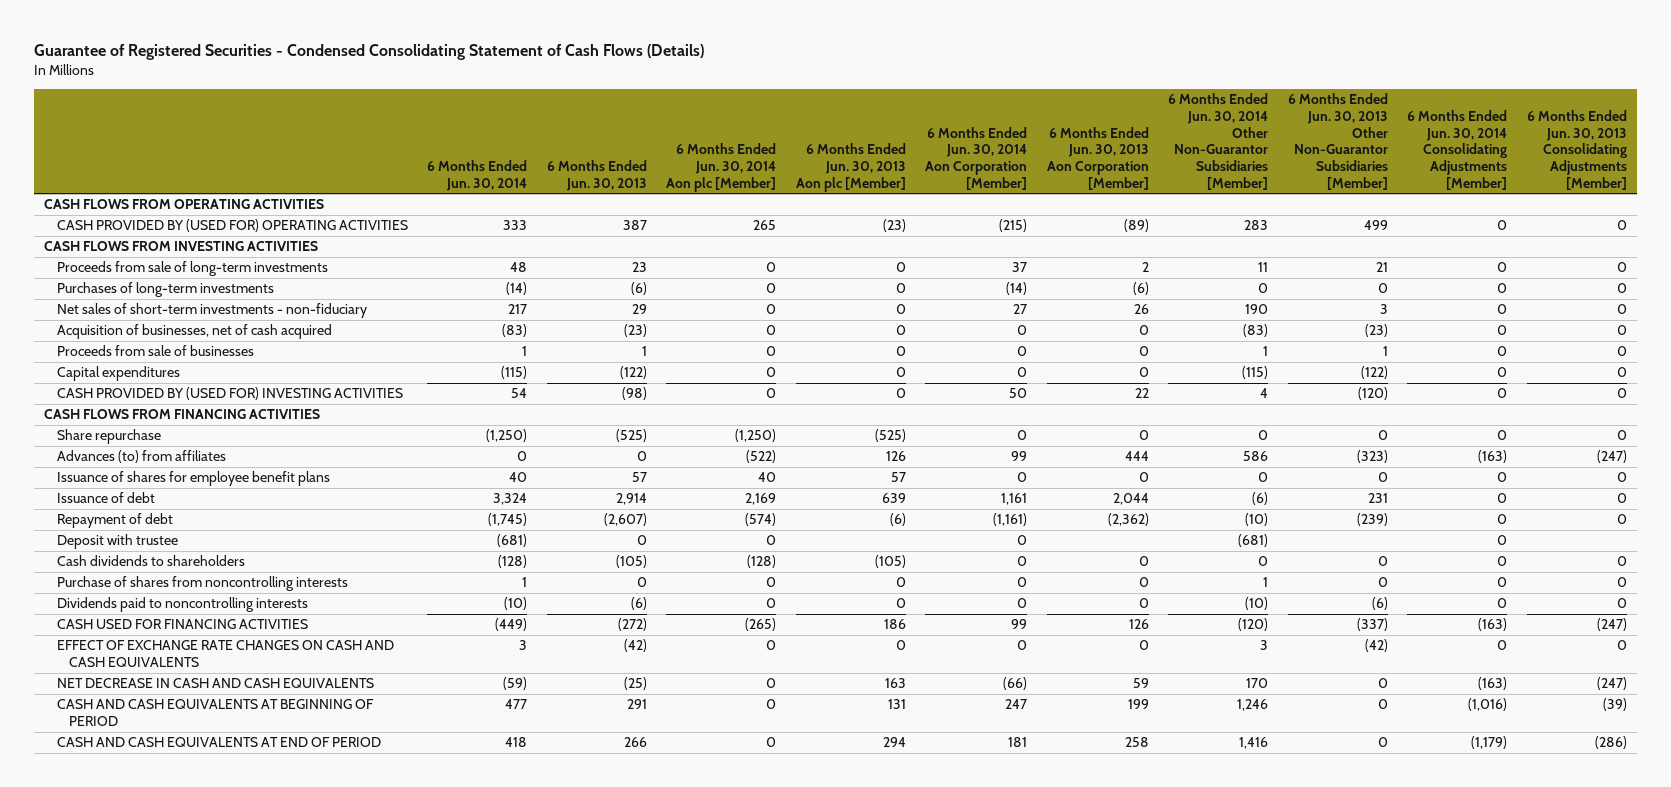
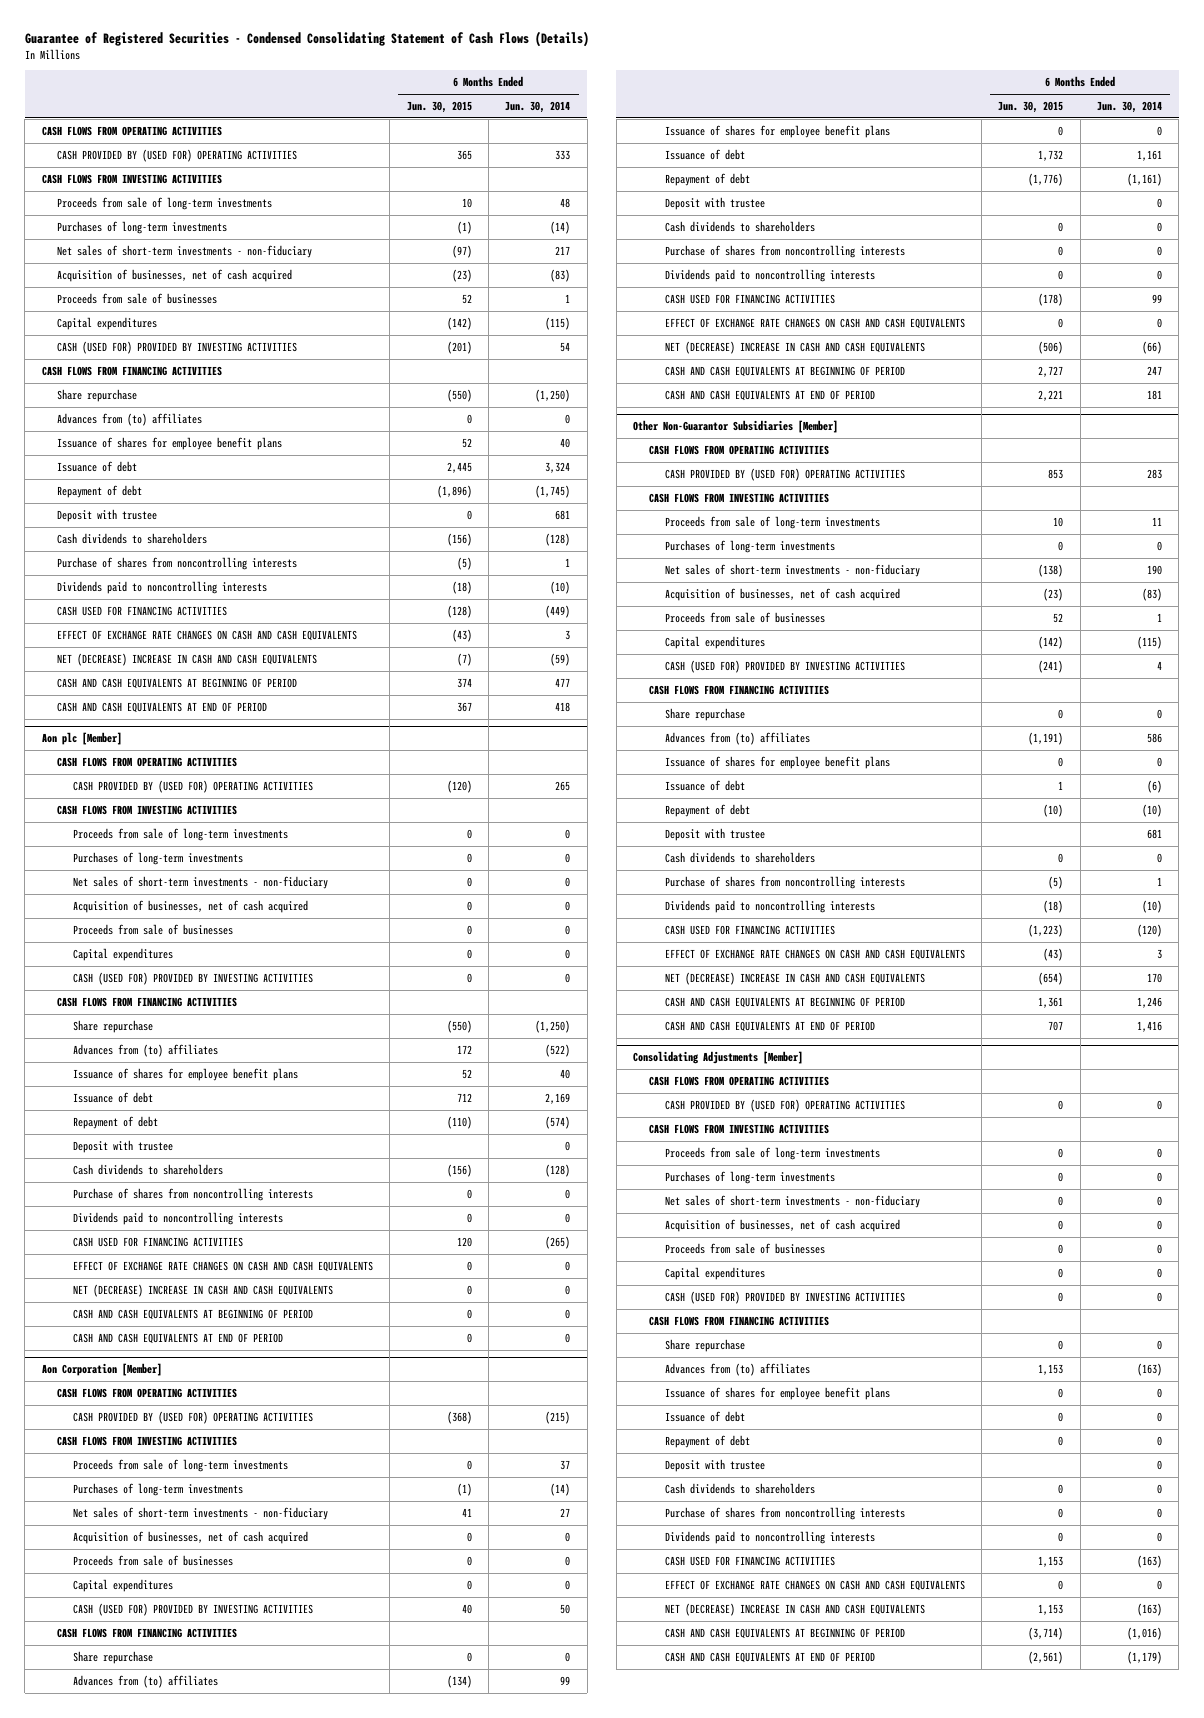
- | 6 Months Ended Jun. 30, 2014 | 6 Months Ended Jun. 30, 2013 | 6 Months Ended Jun. 30, 2014 Aon plc [Member] | 6 Months Ended Jun. 30, 2013 Aon plc [Member] | 6 Months Ended Jun. 30, 2014 Aon Corporation [Member] | 6 Months Ended Jun. 30, 2013 Aon Corporation [Member] | 6 Months Ended Jun. 30, 2014 Other Non-Guarantor Subsidiaries [Member] | 6 Months Ended Jun. 30, 2013 Other Non-Guarantor Subsidiaries [Member] | 6 Months Ended Jun. 30, 2014 Consolidating Adjustments [Member] | 6 Months Ended Jun. 30, 2013 Consolidating Adjustments [Member]
+ | 6 Months Ended Jun. 30, 2015 | 6 Months Ended Jun. 30, 2014
- CASH PROVIDED BY (USED FOR) INVESTING ACTIVITIES | 54 | (98) | 0 | 0 | 50 | 22 | 4 | (120) | 0 | 0
+ CASH (USED FOR) PROVIDED BY INVESTING ACTIVITIES | (201) | 54
- Advances (to) from affiliates | 0 | 0 | (522) | 126 | 99 | 444 | 586 | (323) | (163) | (247)
+ Advances from (to) affiliates | 0 | 0
- Deposit with trustee | (681) | 0 | 0 | | 0 | | (681) | | 0 |
+ Deposit with trustee | 0 | 681
- NET DECREASE IN CASH AND CASH EQUIVALENTS | (59) | (25) | 0 | 163 | (66) | 59 | 170 | 0 | (163) | (247)
+ NET (DECREASE) INCREASE IN CASH AND CASH EQUIVALENTS | (7) | (59)
+ Aon plc [Member]
+ CASH FLOWS FROM OPERATING ACTIVITIES
+ CASH PROVIDED BY (USED FOR) OPERATING ACTIVITIES | (120) | 265
+ CASH FLOWS FROM INVESTING ACTIVITIES
+ Proceeds from sale of long-term investments | 0 | 0
+ Purchases of long-term investments | 0 | 0
+ Net sales of short-term investments - non-fiduciary | 0 | 0
+ Acquisition of businesses, net of cash acquired | 0 | 0
+ Proceeds from sale of businesses | 0 | 0
+ Capital expenditures | 0 | 0
+ CASH (USED FOR) PROVIDED BY INVESTING ACTIVITIES | 0 | 0
+ CASH FLOWS FROM FINANCING ACTIVITIES
+ Share repurchase | (550) | (1,250)
+ Advances from (to) affiliates | 172 | (522)
+ Issuance of shares for employee benefit plans | 52 | 40
+ Issuance of debt | 712 | 2,169
+ Repayment of debt | (110) | (574)
+ Deposit with trustee | | 0
+ Cash dividends to shareholders | (156) | (128)
+ Purchase of shares from noncontrolling interests | 0 | 0
+ Dividends paid to noncontrolling interests | 0 | 0
+ CASH USED FOR FINANCING ACTIVITIES | 120 | (265)
+ EFFECT OF EXCHANGE RATE CHANGES ON CASH AND CASH EQUIVALENTS | 0 | 0
+ NET (DECREASE) INCREASE IN CASH AND CASH EQUIVALENTS | 0 | 0
+ CASH AND CASH EQUIVALENTS AT BEGINNING OF PERIOD | 0 | 0
+ CASH AND CASH EQUIVALENTS AT END OF PERIOD | 0 | 0
+ Aon Corporation [Member]
+ CASH FLOWS FROM OPERATING ACTIVITIES
+ CASH PROVIDED BY (USED FOR) OPERATING ACTIVITIES | (368) | (215)
+ CASH FLOWS FROM INVESTING ACTIVITIES
+ Proceeds from sale of long-term investments | 0 | 37
+ Purchases of long-term investments | (1) | (14)
+ Net sales of short-term investments - non-fiduciary | 41 | 27
+ Acquisition of businesses, net of cash acquired | 0 | 0
+ Proceeds from sale of businesses | 0 | 0
+ Capital expenditures | 0 | 0
+ CASH (USED FOR) PROVIDED BY INVESTING ACTIVITIES | 40 | 50
+ CASH FLOWS FROM FINANCING ACTIVITIES
+ Share repurchase | 0 | 0
+ Advances from (to) affiliates | (134) | 99
+ Issuance of shares for employee benefit plans | 0 | 0
+ Issuance of debt | 1,732 | 1,161
+ Repayment of debt | (1,776) | (1,161)
+ Deposit with trustee | | 0
+ Cash dividends to shareholders | 0 | 0
+ Purchase of shares from noncontrolling interests | 0 | 0
+ Dividends paid to noncontrolling interests | 0 | 0
+ CASH USED FOR FINANCING ACTIVITIES | (178) | 99
+ EFFECT OF EXCHANGE RATE CHANGES ON CASH AND CASH EQUIVALENTS | 0 | 0
+ NET (DECREASE) INCREASE IN CASH AND CASH EQUIVALENTS | (506) | (66)
+ CASH AND CASH EQUIVALENTS AT BEGINNING OF PERIOD | 2,727 | 247
+ CASH AND CASH EQUIVALENTS AT END OF PERIOD | 2,221 | 181
+ Other Non-Guarantor Subsidiaries [Member]
+ CASH FLOWS FROM OPERATING ACTIVITIES
+ CASH PROVIDED BY (USED FOR) OPERATING ACTIVITIES | 853 | 283
+ CASH FLOWS FROM INVESTING ACTIVITIES
+ Proceeds from sale of long-term investments | 10 | 11
+ Purchases of long-term investments | 0 | 0
+ Net sales of short-term investments - non-fiduciary | (138) | 190
+ Acquisition of businesses, net of cash acquired | (23) | (83)
+ Proceeds from sale of businesses | 52 | 1
+ Capital expenditures | (142) | (115)
+ CASH (USED FOR) PROVIDED BY INVESTING ACTIVITIES | (241) | 4
+ CASH FLOWS FROM FINANCING ACTIVITIES
+ Share repurchase | 0 | 0
+ Advances from (to) affiliates | (1,191) | 586
+ Issuance of shares for employee benefit plans | 0 | 0
+ Issuance of debt | 1 | (6)
+ Repayment of debt | (10) | (10)
+ Deposit with trustee | | 681
+ Cash dividends to shareholders | 0 | 0
+ Purchase of shares from noncontrolling interests | (5) | 1
+ Dividends paid to noncontrolling interests | (18) | (10)
+ CASH USED FOR FINANCING ACTIVITIES | (1,223) | (120)
+ EFFECT OF EXCHANGE RATE CHANGES ON CASH AND CASH EQUIVALENTS | (43) | 3
+ NET (DECREASE) INCREASE IN CASH AND CASH EQUIVALENTS | (654) | 170
+ CASH AND CASH EQUIVALENTS AT BEGINNING OF PERIOD | 1,361 | 1,246
+ CASH AND CASH EQUIVALENTS AT END OF PERIOD | 707 | 1,416
+ Consolidating Adjustments [Member]
+ CASH FLOWS FROM OPERATING ACTIVITIES
+ CASH PROVIDED BY (USED FOR) OPERATING ACTIVITIES | 0 | 0
+ CASH FLOWS FROM INVESTING ACTIVITIES
+ Proceeds from sale of long-term investments | 0 | 0
+ Purchases of long-term investments | 0 | 0
+ Net sales of short-term investments - non-fiduciary | 0 | 0
+ Acquisition of businesses, net of cash acquired | 0 | 0
+ Proceeds from sale of businesses | 0 | 0
+ Capital expenditures | 0 | 0
+ CASH (USED FOR) PROVIDED BY INVESTING ACTIVITIES | 0 | 0
+ CASH FLOWS FROM FINANCING ACTIVITIES
+ Share repurchase | 0 | 0
+ Advances from (to) affiliates | 1,153 | (163)
+ Issuance of shares for employee benefit plans | 0 | 0
+ Issuance of debt | 0 | 0
+ Repayment of debt | 0 | 0
+ Deposit with trustee | | 0
+ Cash dividends to shareholders | 0 | 0
+ Purchase of shares from noncontrolling interests | 0 | 0
+ Dividends paid to noncontrolling interests | 0 | 0
+ CASH USED FOR FINANCING ACTIVITIES | 1,153 | (163)
+ EFFECT OF EXCHANGE RATE CHANGES ON CASH AND CASH EQUIVALENTS | 0 | 0
+ NET (DECREASE) INCREASE IN CASH AND CASH EQUIVALENTS | 1,153 | (163)
+ CASH AND CASH EQUIVALENTS AT BEGINNING OF PERIOD | (3,714) | (1,016)
+ CASH AND CASH EQUIVALENTS AT END OF PERIOD | (2,561) | (1,179)

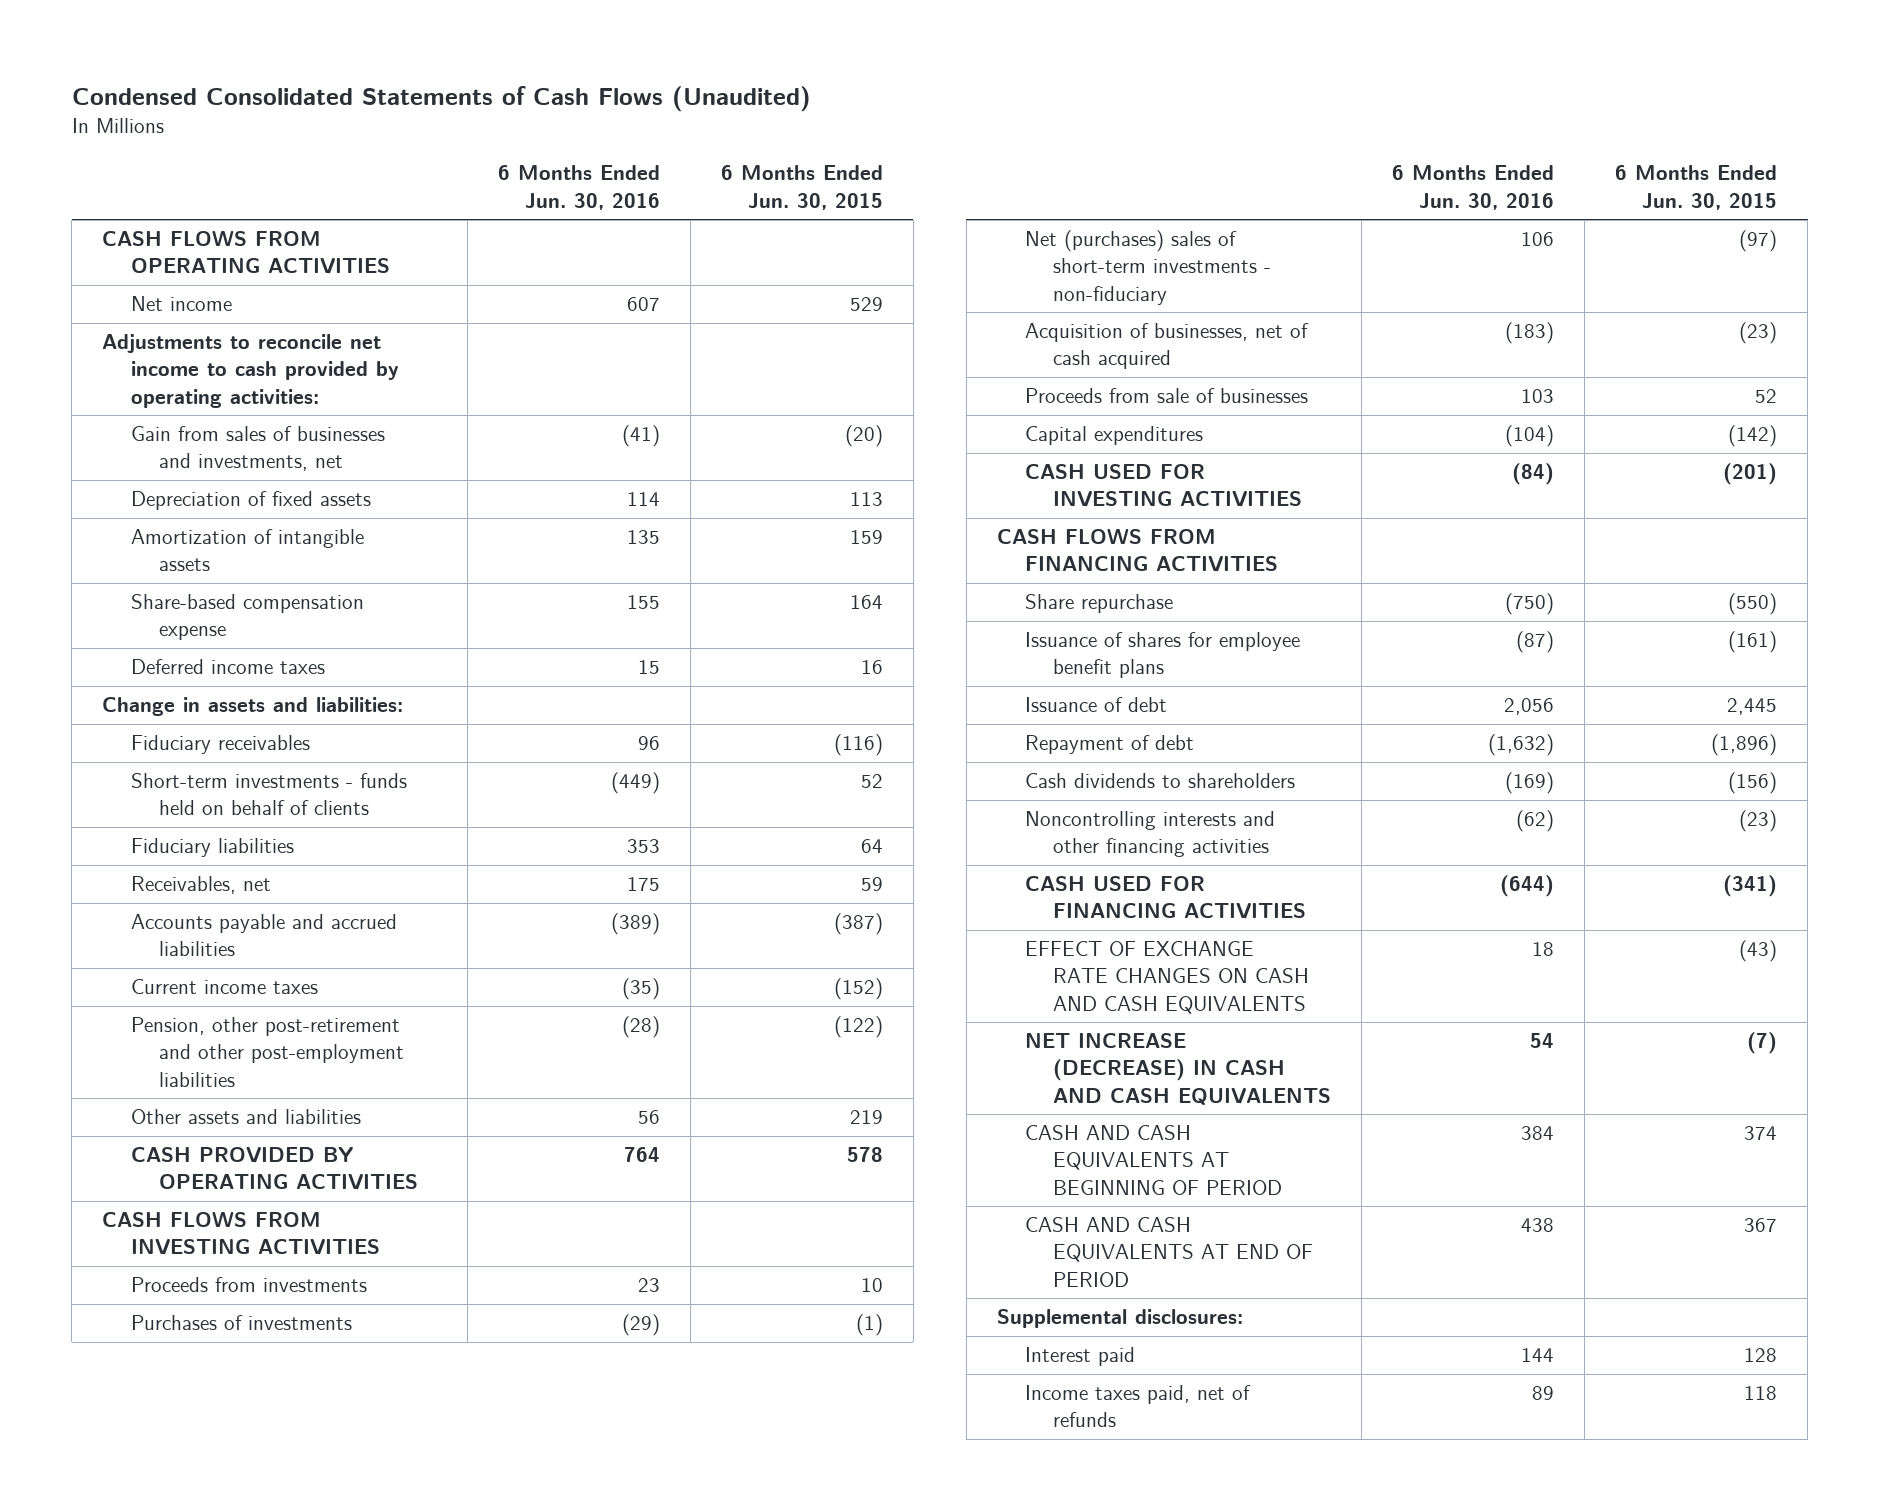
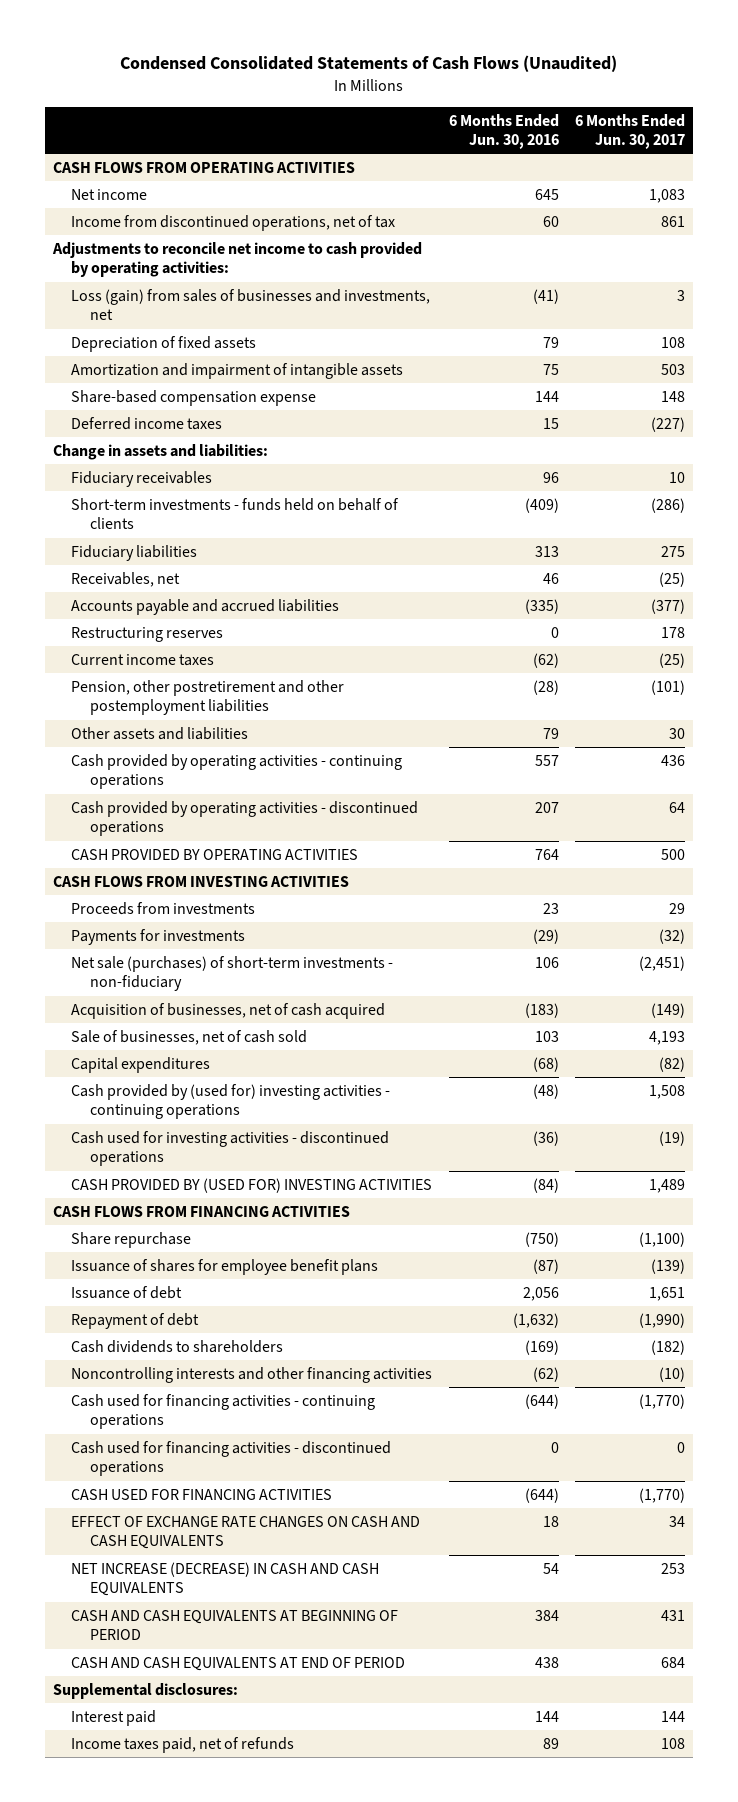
- | 6 Months Ended Jun. 30, 2016 | 6 Months Ended Jun. 30, 2015
+ | 6 Months Ended Jun. 30, 2016 | 6 Months Ended Jun. 30, 2017
- Net income | 607 | 529
+ Net income | 645 | 1,083
+ Income from discontinued operations, net of tax | 60 | 861
- Gain from sales of businesses and investments, net | (41) | (20)
- Depreciation of fixed assets | 114 | 113
- Amortization of intangible assets | 135 | 159
- Share-based compensation expense | 155 | 164
+ Loss (gain) from sales of businesses and investments, net | (41) | 3
+ Depreciation of fixed assets | 79 | 108
+ Amortization and impairment of intangible assets | 75 | 503
+ Share-based compensation expense | 144 | 148
- Short-term investments - funds held on behalf of clients | (449) | 52
- Fiduciary liabilities | 353 | 64
- Receivables, net | 175 | 59
- Accounts payable and accrued liabilities | (389) | (387)
- Current income taxes | (35) | (152)
- Pension, other post-retirement and other post-employment liabilities | (28) | (122)
- Other assets and liabilities | 56 | 219
+ Short-term investments - funds held on behalf of clients | (409) | (286)
+ Fiduciary liabilities | 313 | 275
+ Receivables, net | 46 | (25)
+ Accounts payable and accrued liabilities | (335) | (377)
+ Restructuring reserves | 0 | 178
+ Current income taxes | (62) | (25)
+ Pension, other postretirement and other postemployment liabilities | (28) | (101)
+ Other assets and liabilities | 79 | 30
+ Cash provided by operating activities - continuing operations | 557 | 436
+ Cash provided by operating activities - discontinued operations | 207 | 64
- Purchases of investments | (29) | (1)
- Net (purchases) sales of short-term investments - non-fiduciary | 106 | (97)
+ Payments for investments | (29) | (32)
+ Net sale (purchases) of short-term investments - non-fiduciary | 106 | (2,451)
- Proceeds from sale of businesses | 103 | 52
- Capital expenditures | (104) | (142)
- CASH USED FOR INVESTING ACTIVITIES | (84) | (201)
+ Sale of businesses, net of cash sold | 103 | 4,193
+ Capital expenditures | (68) | (82)
+ Cash provided by (used for) investing activities - continuing operations | (48) | 1,508
+ Cash used for investing activities - discontinued operations | (36) | (19)
+ CASH PROVIDED BY (USED FOR) INVESTING ACTIVITIES | (84) | 1,489
+ Cash used for financing activities - continuing operations | (644) | (1,770)
+ Cash used for financing activities - discontinued operations | 0 | 0

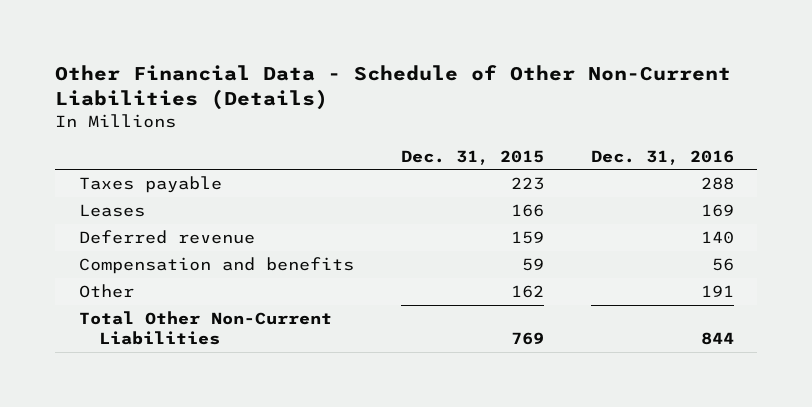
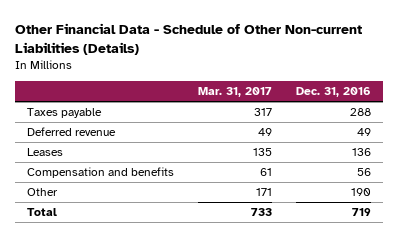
- Other Financial Data - Schedule of Other Non-Current Liabilities (Details)
+ Other Financial Data - Schedule of Other Non-current Liabilities (Details)
- | Dec. 31, 2015 | Dec. 31, 2016
+ | Mar. 31, 2017 | Dec. 31, 2016
- Leases | 166 | 169
- Deferred revenue | 159 | 140
+ Deferred revenue | 49 | 49
+ Leases | 135 | 136
- Other | 162 | 191
- Total Other Non-Current Liabilities | 769 | 844
+ Other | 171 | 190
+ Total | 733 | 719

